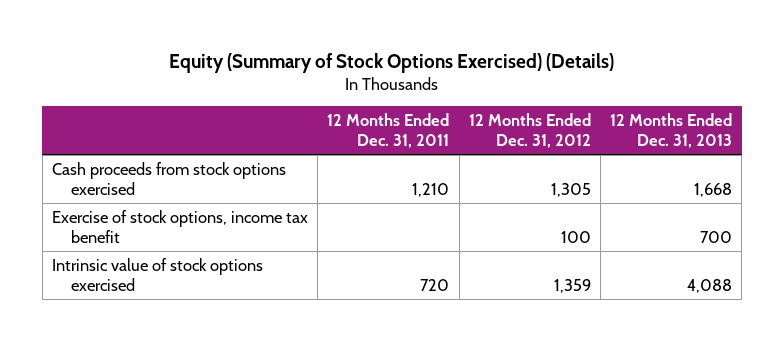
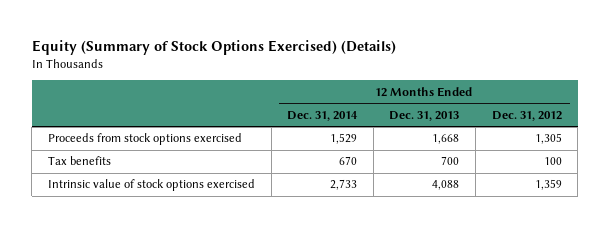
- | 12 Months Ended Dec. 31, 2011 | 12 Months Ended Dec. 31, 2012 | 12 Months Ended Dec. 31, 2013
+ | 12 Months Ended Dec. 31, 2014 | 12 Months Ended Dec. 31, 2013 | 12 Months Ended Dec. 31, 2012
- Cash proceeds from stock options exercised | 1,210 | 1,305 | 1,668
- Exercise of stock options, income tax benefit | | 100 | 700
+ Proceeds from stock options exercised | 1,529 | 1,668 | 1,305
+ Tax benefits | 670 | 700 | 100

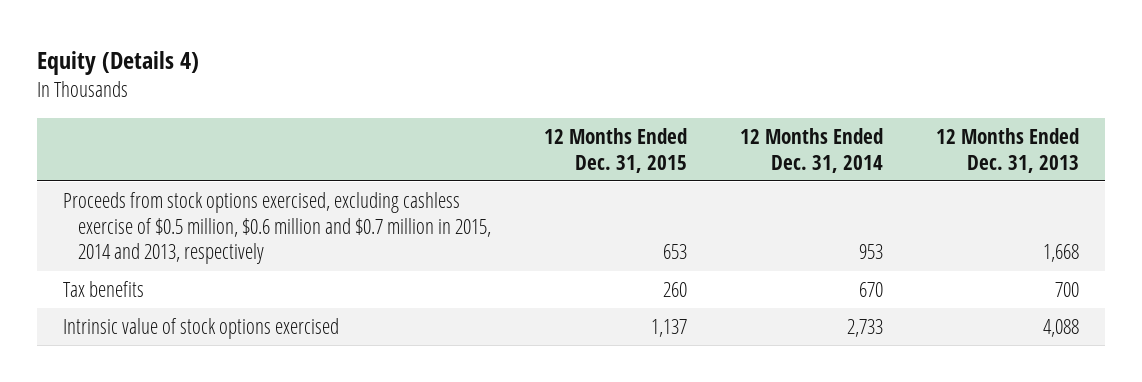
- Equity (Summary of Stock Options Exercised) (Details)
+ Equity (Details 4)
- | 12 Months Ended Dec. 31, 2014 | 12 Months Ended Dec. 31, 2013 | 12 Months Ended Dec. 31, 2012
+ | 12 Months Ended Dec. 31, 2015 | 12 Months Ended Dec. 31, 2014 | 12 Months Ended Dec. 31, 2013
- Proceeds from stock options exercised | 1,529 | 1,668 | 1,305
+ Proceeds from stock options exercised, excluding cashless exercise of $0.5 million, $0.6 million and $0.7 million in 2015, 2014 and 2013, respectively | 653 | 953 | 1,668

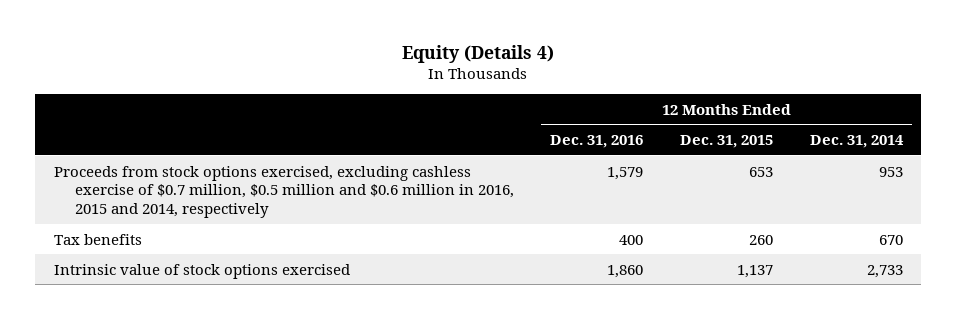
- | 12 Months Ended Dec. 31, 2015 | 12 Months Ended Dec. 31, 2014 | 12 Months Ended Dec. 31, 2013
+ | 12 Months Ended Dec. 31, 2016 | 12 Months Ended Dec. 31, 2015 | 12 Months Ended Dec. 31, 2014
- Proceeds from stock options exercised, excluding cashless exercise of $0.5 million, $0.6 million and $0.7 million in 2015, 2014 and 2013, respectively | 653 | 953 | 1,668
+ Proceeds from stock options exercised, excluding cashless exercise of $0.7 million, $0.5 million and $0.6 million in 2016, 2015 and 2014, respectively | 1,579 | 653 | 953

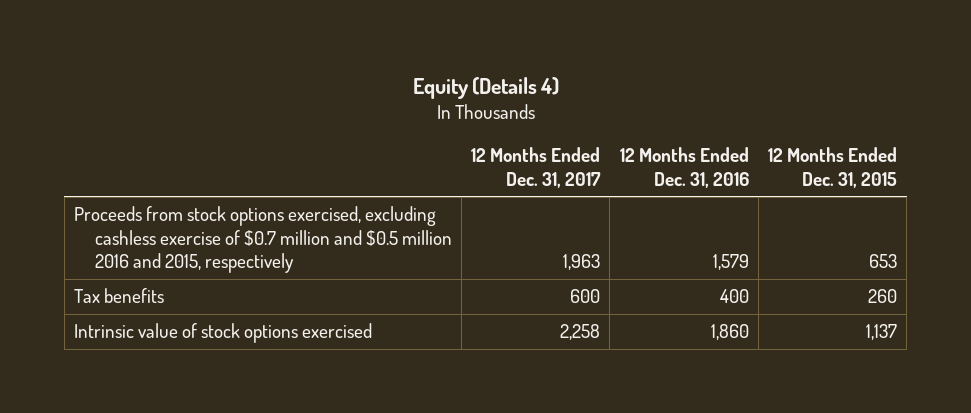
- | 12 Months Ended Dec. 31, 2016 | 12 Months Ended Dec. 31, 2015 | 12 Months Ended Dec. 31, 2014
+ | 12 Months Ended Dec. 31, 2017 | 12 Months Ended Dec. 31, 2016 | 12 Months Ended Dec. 31, 2015
- Proceeds from stock options exercised, excluding cashless exercise of $0.7 million, $0.5 million and $0.6 million in 2016, 2015 and 2014, respectively | 1,579 | 653 | 953
+ Proceeds from stock options exercised, excluding cashless exercise of $0.7 million and $0.5 million 2016 and 2015, respectively | 1,963 | 1,579 | 653

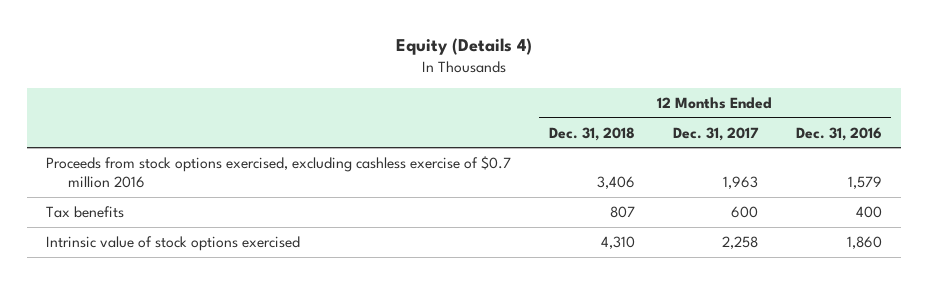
- | 12 Months Ended Dec. 31, 2017 | 12 Months Ended Dec. 31, 2016 | 12 Months Ended Dec. 31, 2015
+ | 12 Months Ended Dec. 31, 2018 | 12 Months Ended Dec. 31, 2017 | 12 Months Ended Dec. 31, 2016
- Proceeds from stock options exercised, excluding cashless exercise of $0.7 million and $0.5 million 2016 and 2015, respectively | 1,963 | 1,579 | 653
+ Proceeds from stock options exercised, excluding cashless exercise of $0.7 million 2016 | 3,406 | 1,963 | 1,579

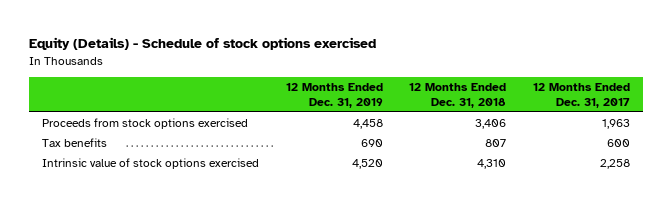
- Equity (Details 4)
+ Equity (Details) - Schedule of stock options exercised
- | 12 Months Ended Dec. 31, 2018 | 12 Months Ended Dec. 31, 2017 | 12 Months Ended Dec. 31, 2016
+ | 12 Months Ended Dec. 31, 2019 | 12 Months Ended Dec. 31, 2018 | 12 Months Ended Dec. 31, 2017
- Proceeds from stock options exercised, excluding cashless exercise of $0.7 million 2016 | 3,406 | 1,963 | 1,579
+ Proceeds from stock options exercised | 4,458 | 3,406 | 1,963

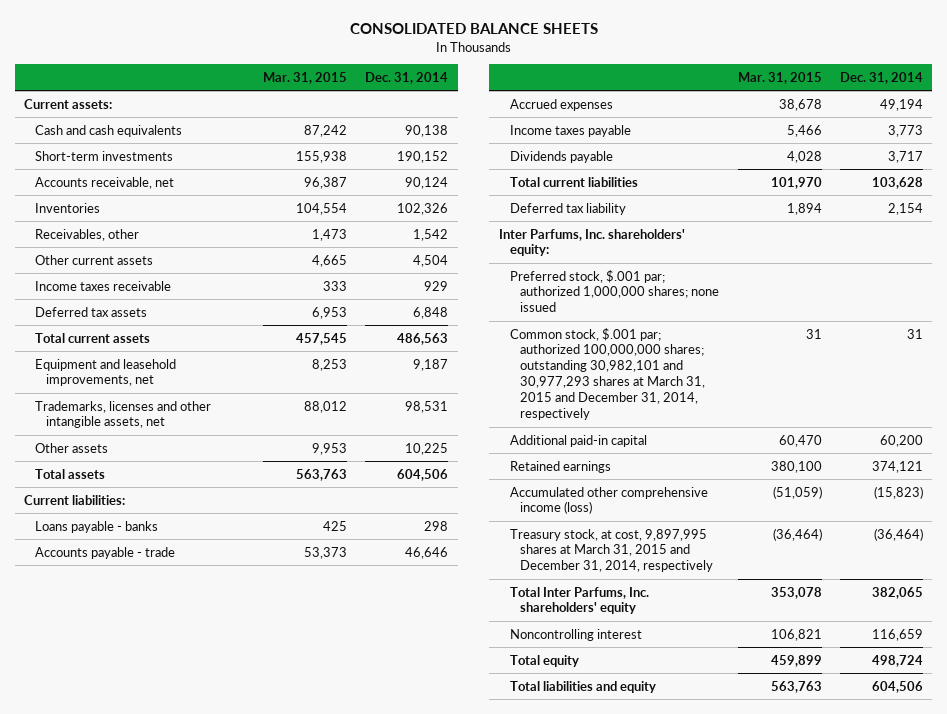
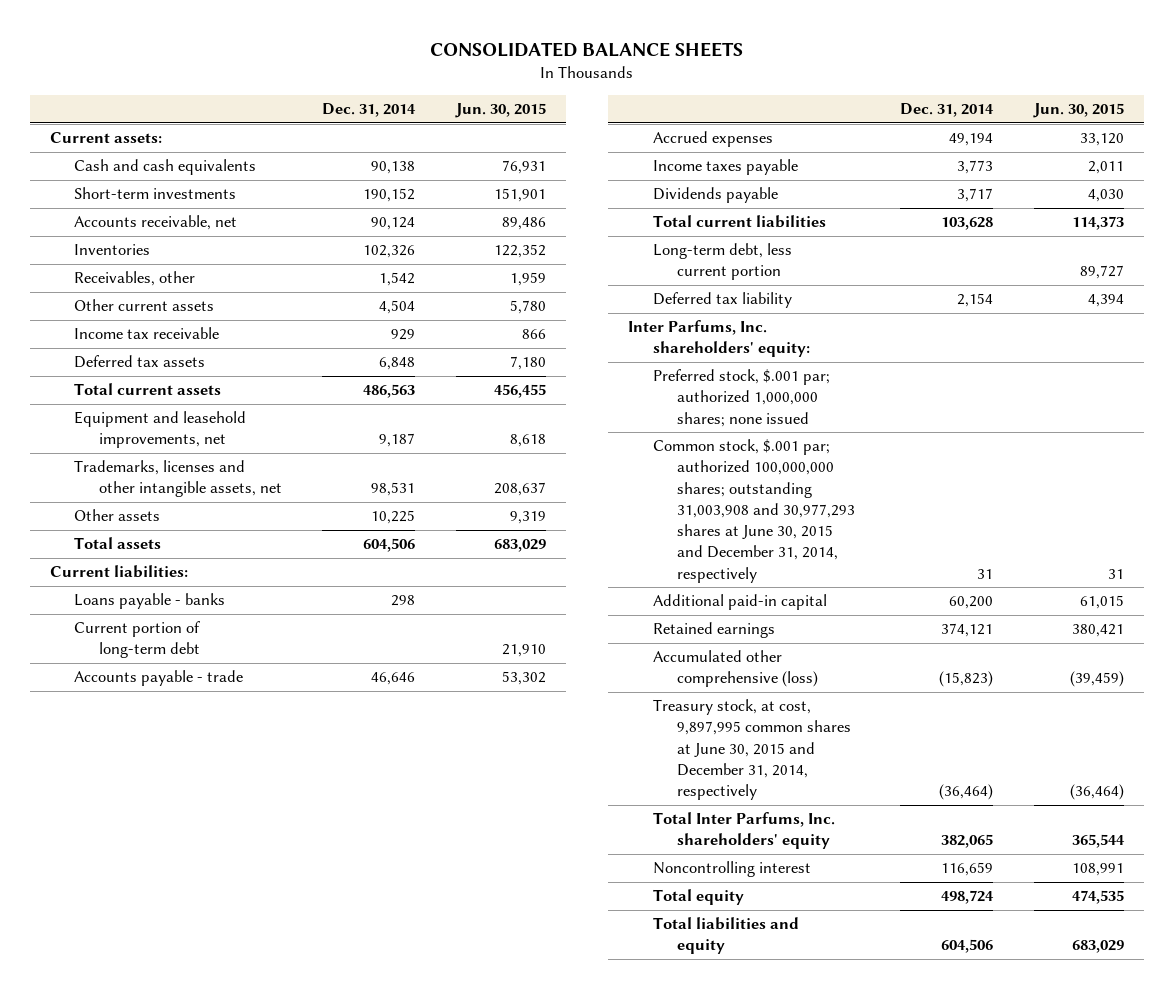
- | Mar. 31, 2015 | Dec. 31, 2014
+ | Dec. 31, 2014 | Jun. 30, 2015
- Income taxes receivable | 333 | 929
+ Income tax receivable | 929 | 866
+ Current portion of long-term debt | | 21,910
+ Long-term debt, less current portion | | 89,727
- Common stock, $.001 par; authorized 100,000,000 shares; outstanding 30,982,101 and 30,977,293 shares at March 31, 2015 and December 31, 2014, respectively | 31 | 31
+ Common stock, $.001 par; authorized 100,000,000 shares; outstanding 31,003,908 and 30,977,293 shares at June 30, 2015 and December 31, 2014, respectively | 31 | 31
- Accumulated other comprehensive income (loss) | (51,059) | (15,823)
- Treasury stock, at cost, 9,897,995 shares at March 31, 2015 and December 31, 2014, respectively | (36,464) | (36,464)
+ Accumulated other comprehensive (loss) | (15,823) | (39,459)
+ Treasury stock, at cost, 9,897,995 common shares at June 30, 2015 and December 31, 2014, respectively | (36,464) | (36,464)

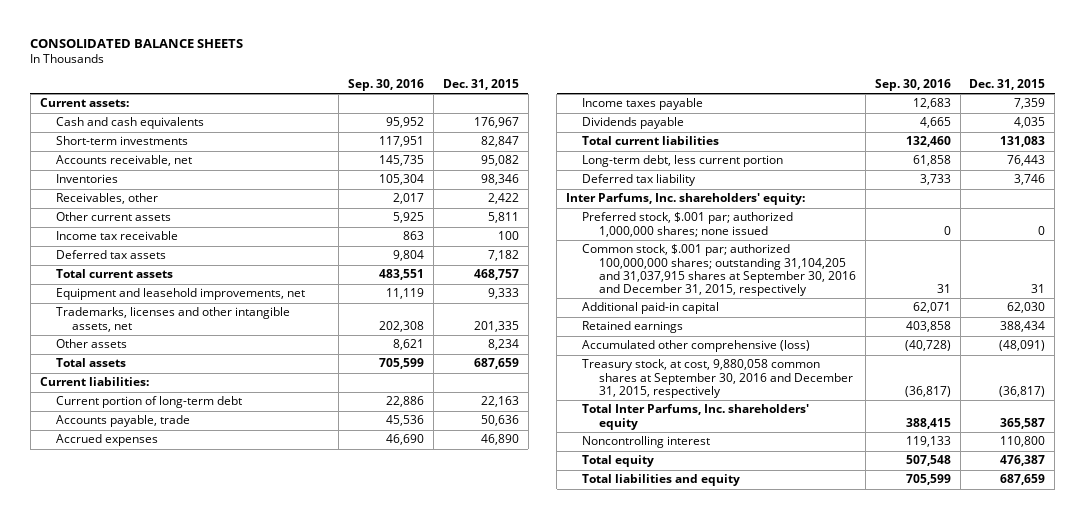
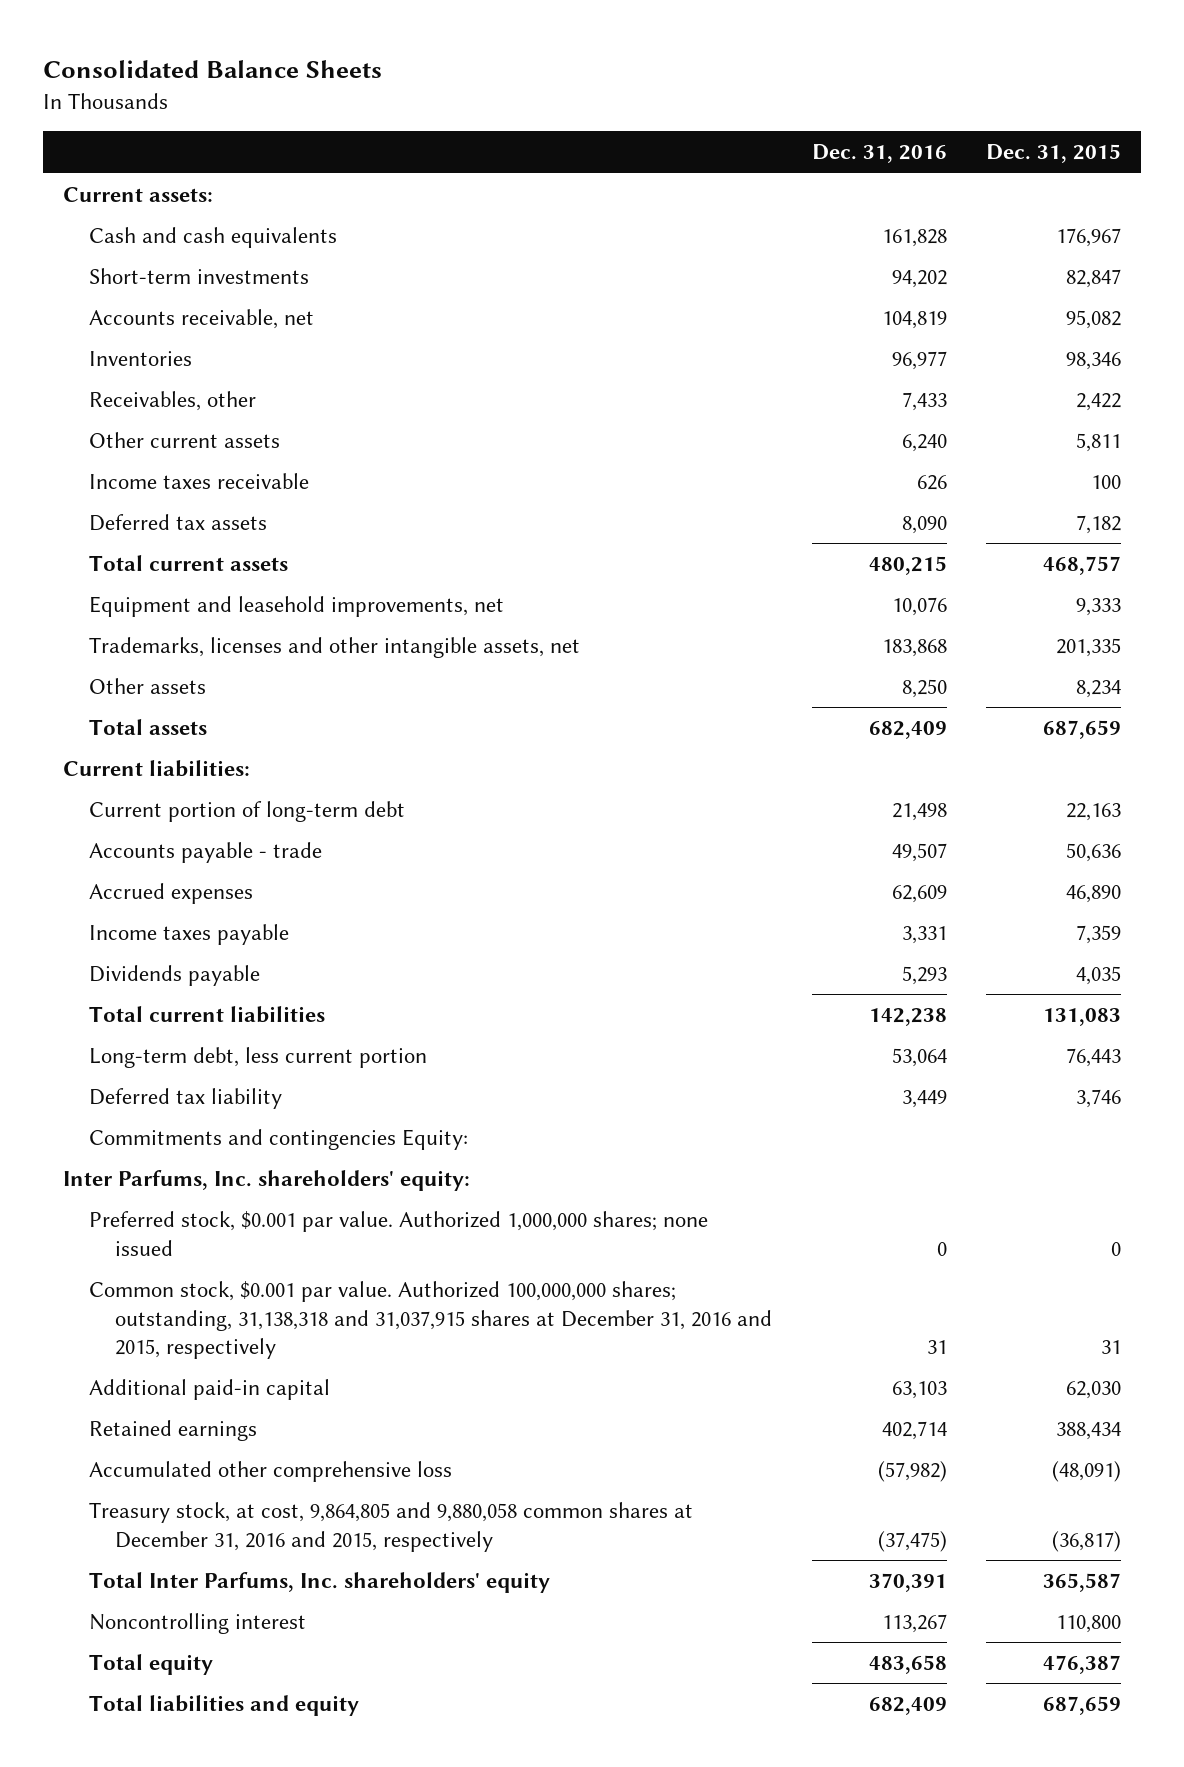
- CONSOLIDATED BALANCE SHEETS
+ Consolidated Balance Sheets
- | Sep. 30, 2016 | Dec. 31, 2015
+ | Dec. 31, 2016 | Dec. 31, 2015
- Income tax receivable | 863 | 100
+ Income taxes receivable | 626 | 100
- Accounts payable, trade | 45,536 | 50,636
+ Accounts payable - trade | 49,507 | 50,636
+ Commitments and contingencies Equity:
- Preferred stock, $.001 par; authorized 1,000,000 shares; none issued | 0 | 0
- Common stock, $.001 par; authorized 100,000,000 shares; outstanding 31,104,205 and 31,037,915 shares at September 30, 2016 and December 31, 2015, respectively | 31 | 31
+ Preferred stock, $0.001 par value. Authorized 1,000,000 shares; none issued | 0 | 0
+ Common stock, $0.001 par value. Authorized 100,000,000 shares; outstanding, 31,138,318 and 31,037,915 shares at December 31, 2016 and 2015, respectively | 31 | 31
- Accumulated other comprehensive (loss) | (40,728) | (48,091)
- Treasury stock, at cost, 9,880,058 common shares at September 30, 2016 and December 31, 2015, respectively | (36,817) | (36,817)
+ Accumulated other comprehensive loss | (57,982) | (48,091)
+ Treasury stock, at cost, 9,864,805 and 9,880,058 common shares at December 31, 2016 and 2015, respectively | (37,475) | (36,817)

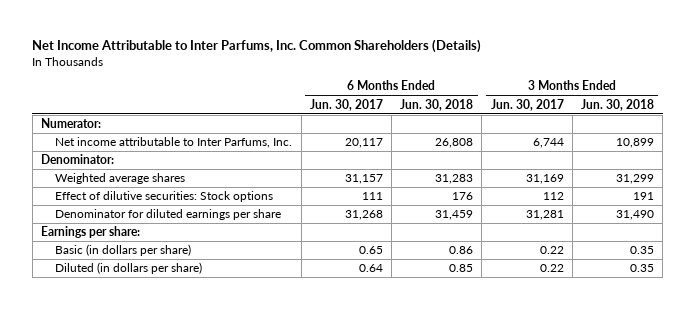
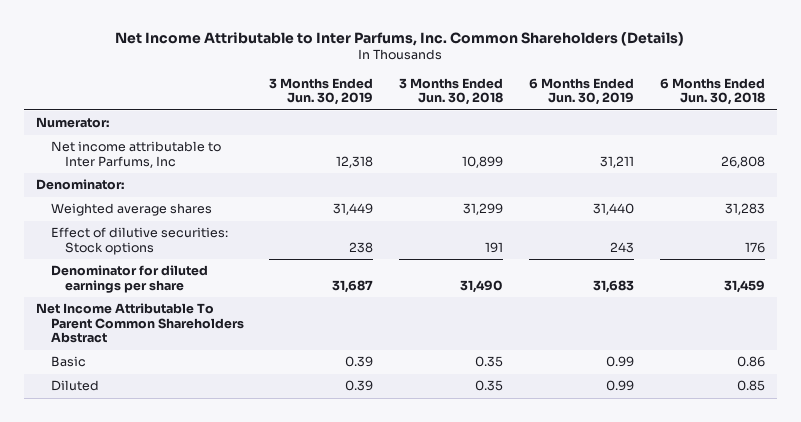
- | 6 Months Ended Jun. 30, 2017 | 6 Months Ended Jun. 30, 2018 | 3 Months Ended Jun. 30, 2017 | 3 Months Ended Jun. 30, 2018
+ | 3 Months Ended Jun. 30, 2019 | 3 Months Ended Jun. 30, 2018 | 6 Months Ended Jun. 30, 2019 | 6 Months Ended Jun. 30, 2018
- Net income attributable to Inter Parfums, Inc. | 20,117 | 26,808 | 6,744 | 10,899
+ Net income attributable to Inter Parfums, Inc | 12,318 | 10,899 | 31,211 | 26,808
- Earnings per share:
- Basic (in dollars per share) | 0.65 | 0.86 | 0.22 | 0.35
- Diluted (in dollars per share) | 0.64 | 0.85 | 0.22 | 0.35
+ Net Income Attributable To Parent Common Shareholders Abstract
+ Basic | 0.39 | 0.35 | 0.99 | 0.86
+ Diluted | 0.39 | 0.35 | 0.99 | 0.85

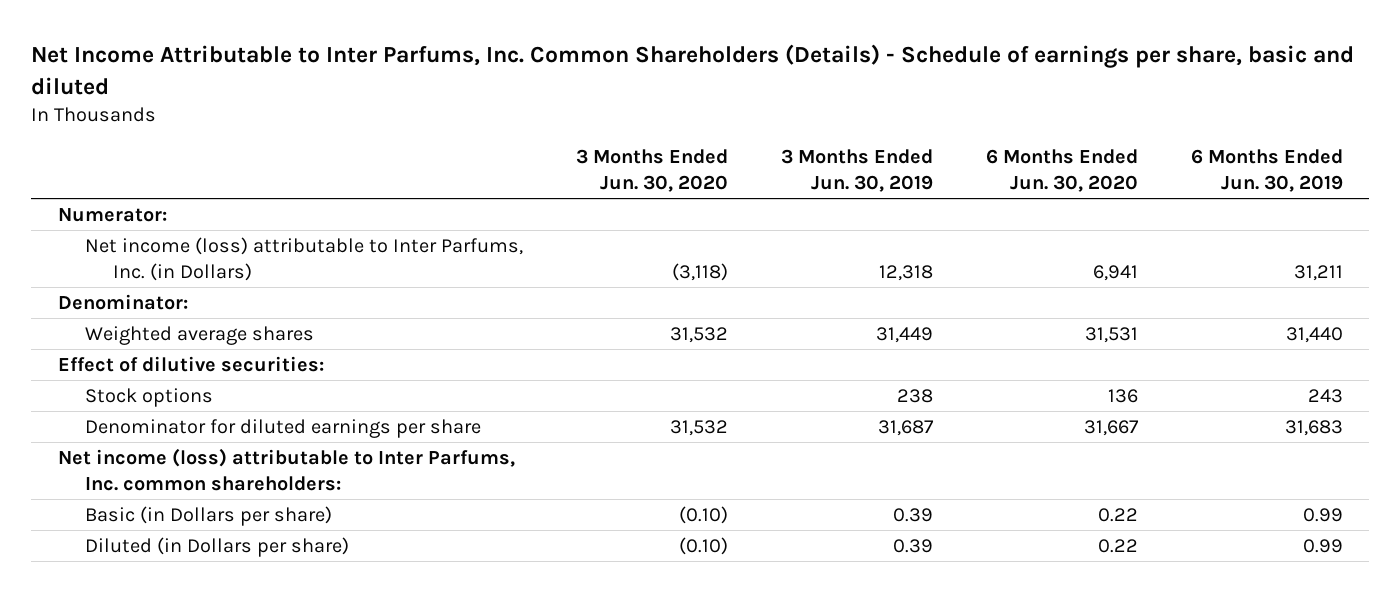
- Net Income Attributable to Inter Parfums, Inc. Common Shareholders (Details)
+ Net Income Attributable to Inter Parfums, Inc. Common Shareholders (Details) - Schedule of earnings per share, basic and diluted
- | 3 Months Ended Jun. 30, 2019 | 3 Months Ended Jun. 30, 2018 | 6 Months Ended Jun. 30, 2019 | 6 Months Ended Jun. 30, 2018
+ | 3 Months Ended Jun. 30, 2020 | 3 Months Ended Jun. 30, 2019 | 6 Months Ended Jun. 30, 2020 | 6 Months Ended Jun. 30, 2019
- Net income attributable to Inter Parfums, Inc | 12,318 | 10,899 | 31,211 | 26,808
+ Net income (loss) attributable to Inter Parfums, Inc. (in Dollars) | (3,118) | 12,318 | 6,941 | 31,211
- Effect of dilutive securities: Stock options | 238 | 191 | 243 | 176
+ Effect of dilutive securities:
+ Stock options | | 238 | 136 | 243
- Net Income Attributable To Parent Common Shareholders Abstract
- Basic | 0.39 | 0.35 | 0.99 | 0.86
- Diluted | 0.39 | 0.35 | 0.99 | 0.85
+ Net income (loss) attributable to Inter Parfums, Inc. common shareholders:
+ Basic (in Dollars per share) | (0.10) | 0.39 | 0.22 | 0.99
+ Diluted (in Dollars per share) | (0.10) | 0.39 | 0.22 | 0.99

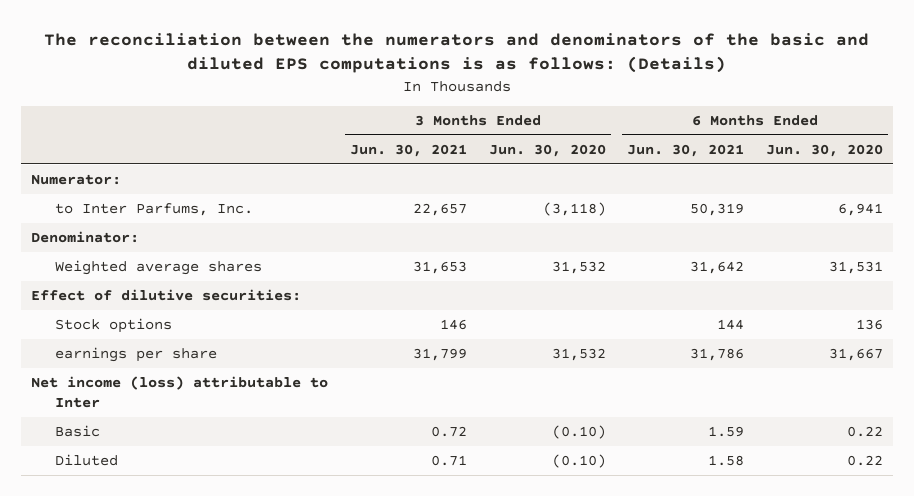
- Net Income Attributable to Inter Parfums, Inc. Common Shareholders (Details) - Schedule of earnings per share, basic and diluted
+ The reconciliation between the numerators and denominators of the basic and diluted EPS computations is as follows: (Details)
- | 3 Months Ended Jun. 30, 2020 | 3 Months Ended Jun. 30, 2019 | 6 Months Ended Jun. 30, 2020 | 6 Months Ended Jun. 30, 2019
+ | 3 Months Ended Jun. 30, 2021 | 3 Months Ended Jun. 30, 2020 | 6 Months Ended Jun. 30, 2021 | 6 Months Ended Jun. 30, 2020
- Net income (loss) attributable to Inter Parfums, Inc. (in Dollars) | (3,118) | 12,318 | 6,941 | 31,211
+ to Inter Parfums, Inc. | 22,657 | (3,118) | 50,319 | 6,941
- Denominator for diluted earnings per share | 31,532 | 31,687 | 31,667 | 31,683
- Net income (loss) attributable to Inter Parfums, Inc. common shareholders:
- Basic (in Dollars per share) | (0.10) | 0.39 | 0.22 | 0.99
- Diluted (in Dollars per share) | (0.10) | 0.39 | 0.22 | 0.99
+ earnings per share | 31,799 | 31,532 | 31,786 | 31,667
+ Net income (loss) attributable to Inter
+ Basic | 0.72 | (0.10) | 1.59 | 0.22
+ Diluted | 0.71 | (0.10) | 1.58 | 0.22

